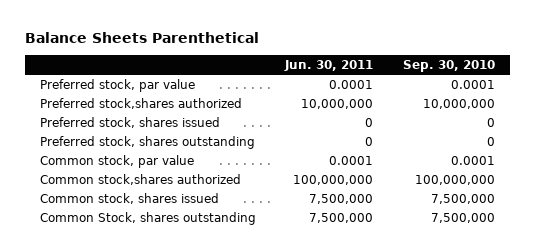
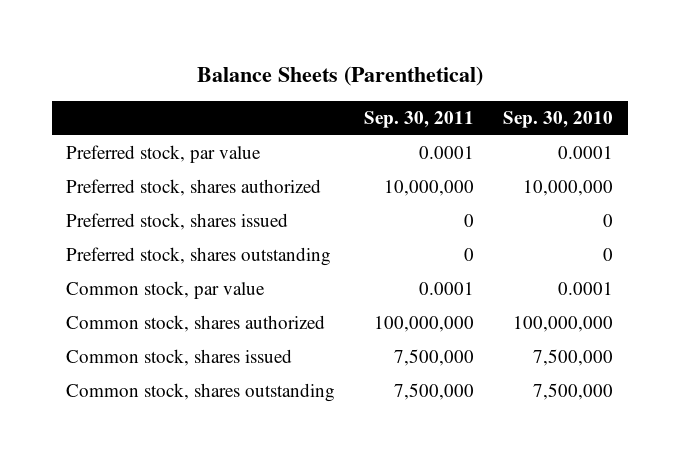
- Balance Sheets Parenthetical
+ Balance Sheets (Parenthetical)
- | Jun. 30, 2011 | Sep. 30, 2010
+ | Sep. 30, 2011 | Sep. 30, 2010
- Preferred stock,shares authorized | 10,000,000 | 10,000,000
+ Preferred stock, shares authorized | 10,000,000 | 10,000,000
- Common stock,shares authorized | 100,000,000 | 100,000,000
+ Common stock, shares authorized | 100,000,000 | 100,000,000
- Common Stock, shares outstanding | 7,500,000 | 7,500,000
+ Common stock, shares outstanding | 7,500,000 | 7,500,000

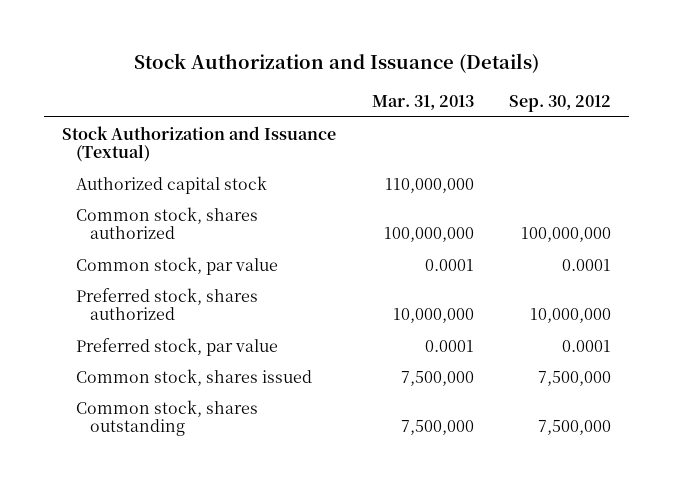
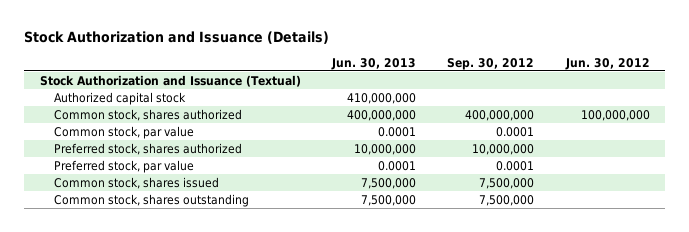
- | Mar. 31, 2013 | Sep. 30, 2012
+ | Jun. 30, 2013 | Sep. 30, 2012 | Jun. 30, 2012
- Common stock, shares authorized | 100,000,000 | 100,000,000
+ Common stock, shares authorized | 400,000,000 | 400,000,000 | 100,000,000

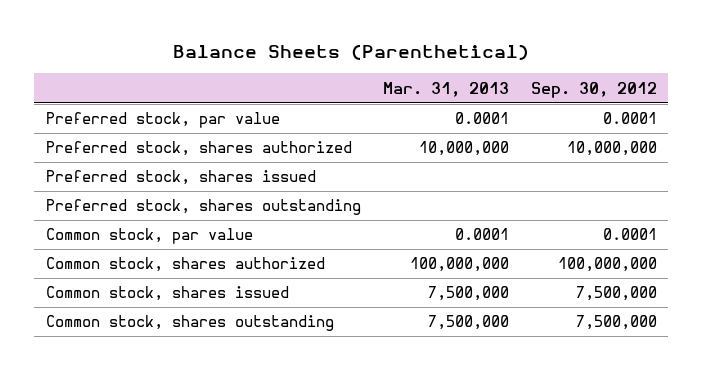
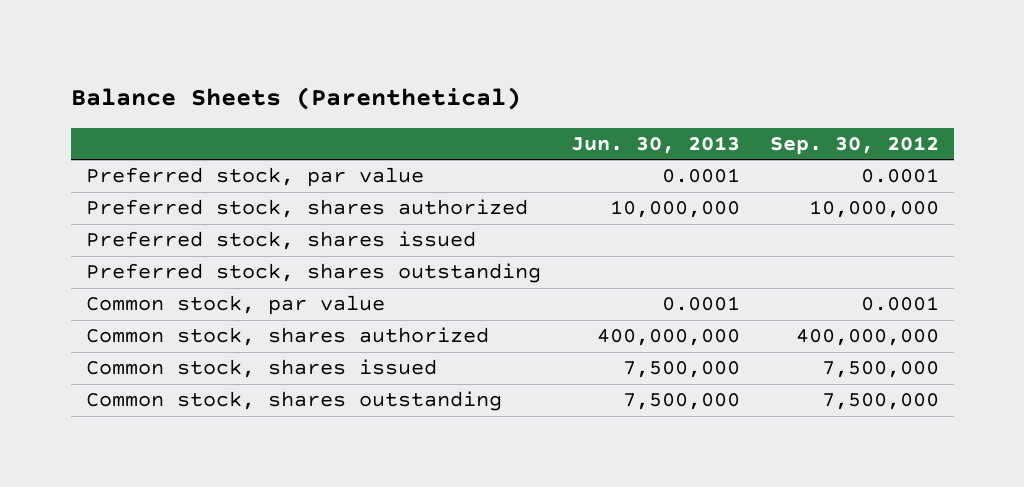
- | Mar. 31, 2013 | Sep. 30, 2012
+ | Jun. 30, 2013 | Sep. 30, 2012
- Common stock, shares authorized | 100,000,000 | 100,000,000
+ Common stock, shares authorized | 400,000,000 | 400,000,000

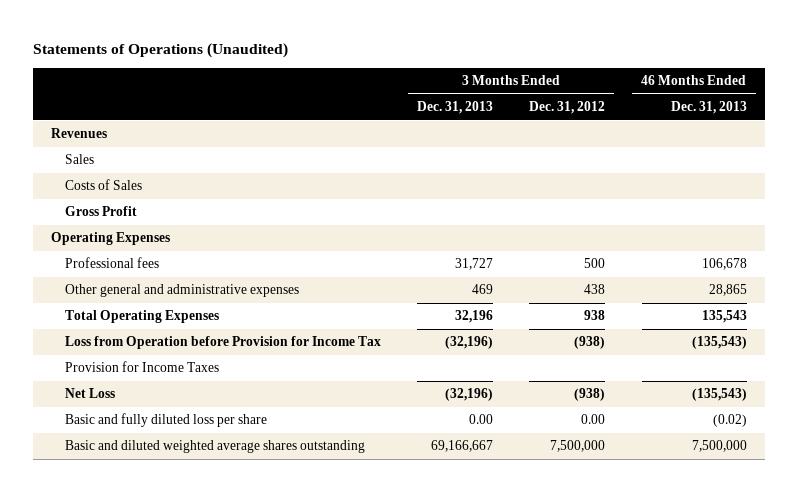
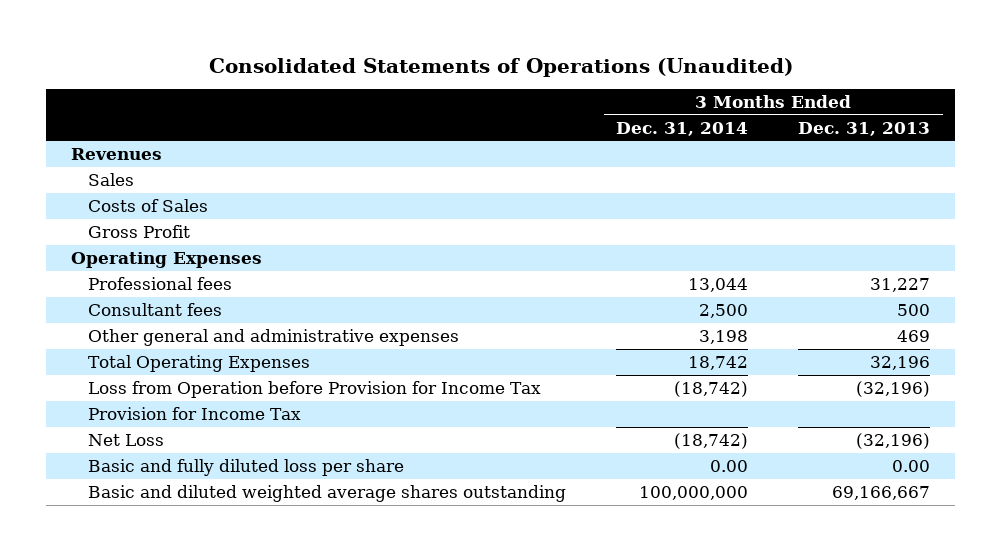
- Statements of Operations (Unaudited)
+ Consolidated Statements of Operations (Unaudited)
- | 3 Months Ended Dec. 31, 2013 | 3 Months Ended Dec. 31, 2012 | 46 Months Ended Dec. 31, 2013
+ | 3 Months Ended Dec. 31, 2014 | 3 Months Ended Dec. 31, 2013
- Professional fees | 31,727 | 500 | 106,678
+ Professional fees | 13,044 | 31,227
+ Consultant fees | 2,500 | 500
- Provision for Income Taxes
+ Provision for Income Tax

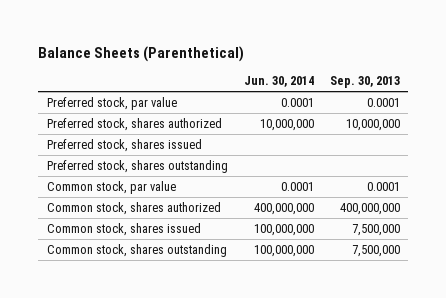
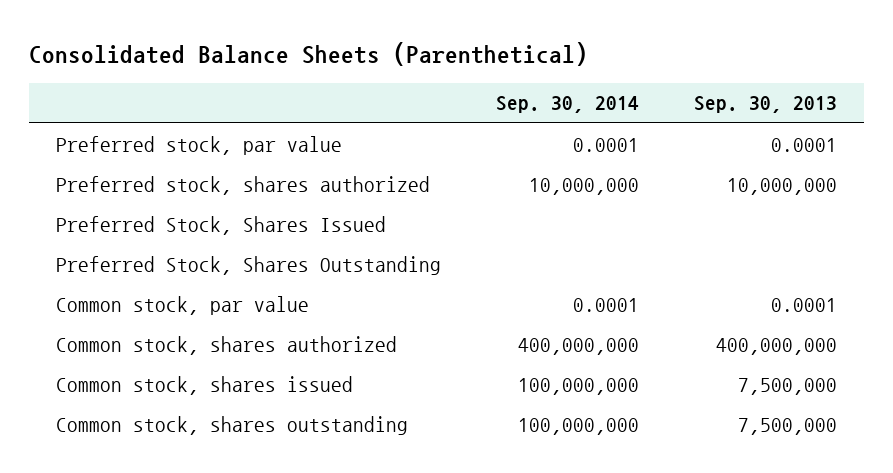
- Balance Sheets (Parenthetical)
+ Consolidated Balance Sheets (Parenthetical)
- | Jun. 30, 2014 | Sep. 30, 2013
+ | Sep. 30, 2014 | Sep. 30, 2013
- Preferred stock, shares issued
- Preferred stock, shares outstanding
+ Preferred Stock, Shares Issued
+ Preferred Stock, Shares Outstanding

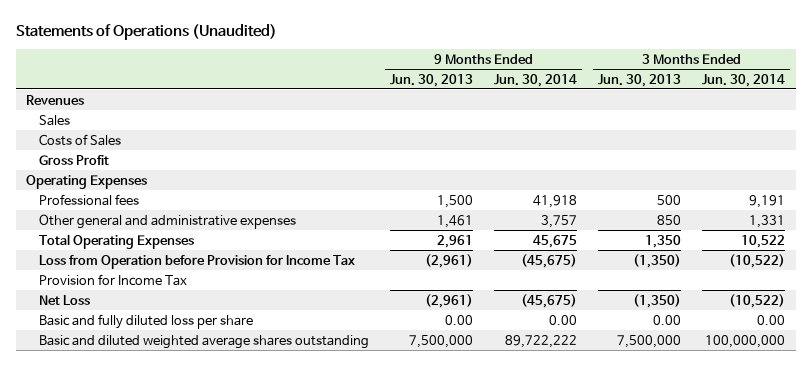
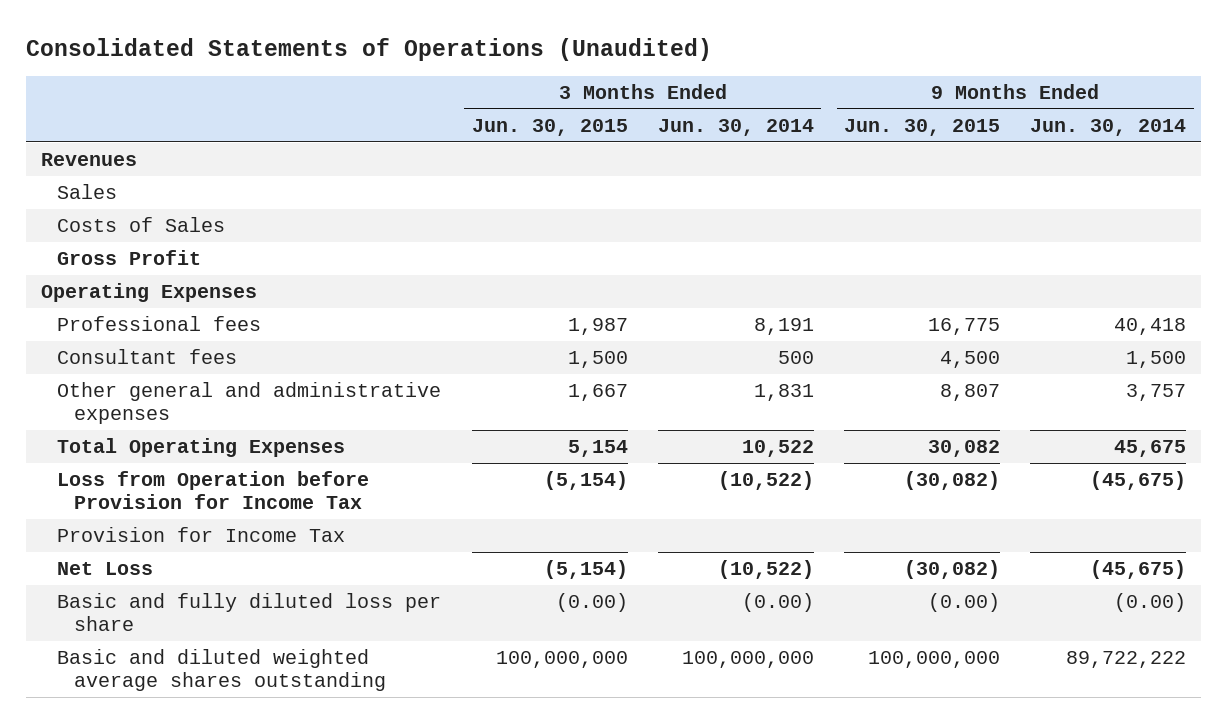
- Statements of Operations (Unaudited)
+ Consolidated Statements of Operations (Unaudited)
- | 9 Months Ended Jun. 30, 2013 | 9 Months Ended Jun. 30, 2014 | 3 Months Ended Jun. 30, 2013 | 3 Months Ended Jun. 30, 2014
+ | 3 Months Ended Jun. 30, 2015 | 3 Months Ended Jun. 30, 2014 | 9 Months Ended Jun. 30, 2015 | 9 Months Ended Jun. 30, 2014
- Professional fees | 1,500 | 41,918 | 500 | 9,191
- Other general and administrative expenses | 1,461 | 3,757 | 850 | 1,331
+ Professional fees | 1,987 | 8,191 | 16,775 | 40,418
+ Consultant fees | 1,500 | 500 | 4,500 | 1,500
+ Other general and administrative expenses | 1,667 | 1,831 | 8,807 | 3,757
- Basic and fully diluted loss per share | 0.00 | 0.00 | 0.00 | 0.00
+ Basic and fully diluted loss per share | (0.00) | (0.00) | (0.00) | (0.00)

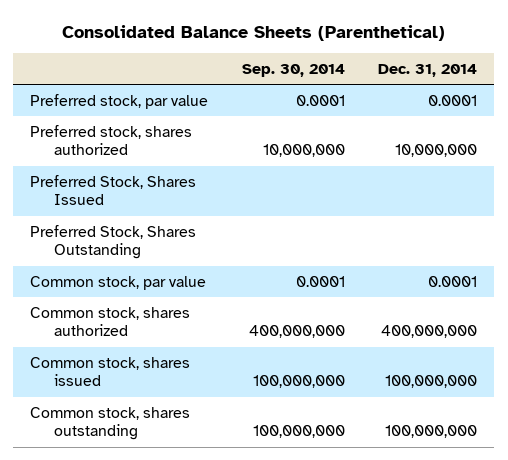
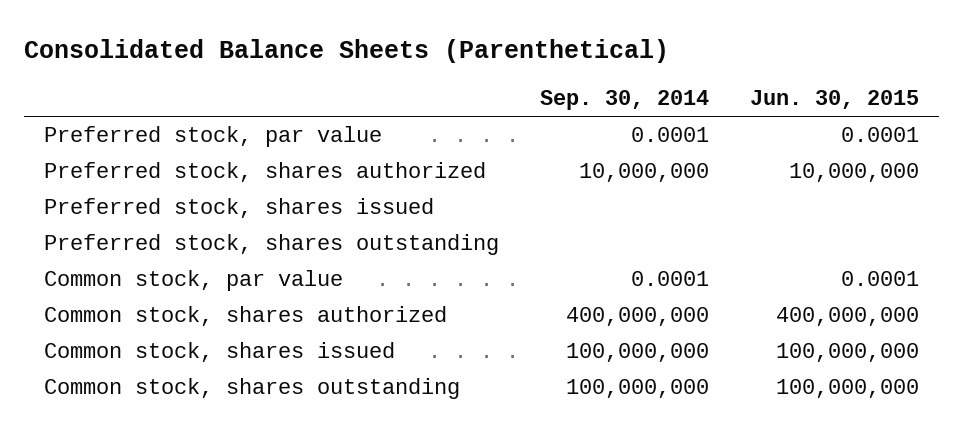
- | Sep. 30, 2014 | Dec. 31, 2014
+ | Sep. 30, 2014 | Jun. 30, 2015
- Preferred Stock, Shares Issued
- Preferred Stock, Shares Outstanding
+ Preferred stock, shares issued
+ Preferred stock, shares outstanding

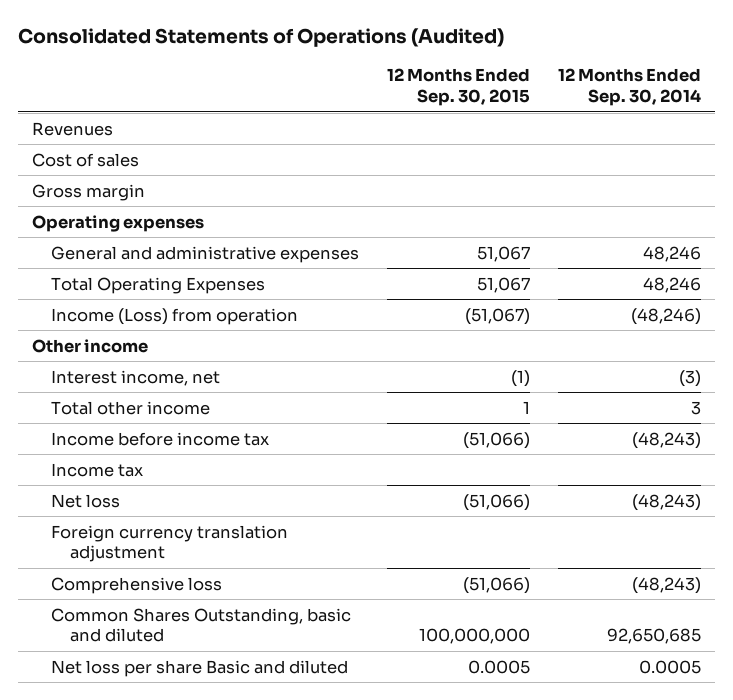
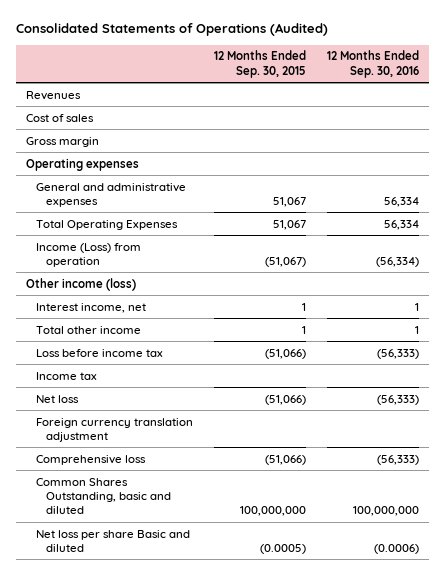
- | 12 Months Ended Sep. 30, 2015 | 12 Months Ended Sep. 30, 2014
+ | 12 Months Ended Sep. 30, 2015 | 12 Months Ended Sep. 30, 2016
- Other income
- Interest income, net | (1) | (3)
+ Other income (loss)
+ Interest income, net | 1 | 1
- Income before income tax | (51,066) | (48,243)
+ Loss before income tax | (51,066) | (56,333)
- Net loss per share Basic and diluted | 0.0005 | 0.0005
+ Net loss per share Basic and diluted | (0.0005) | (0.0006)

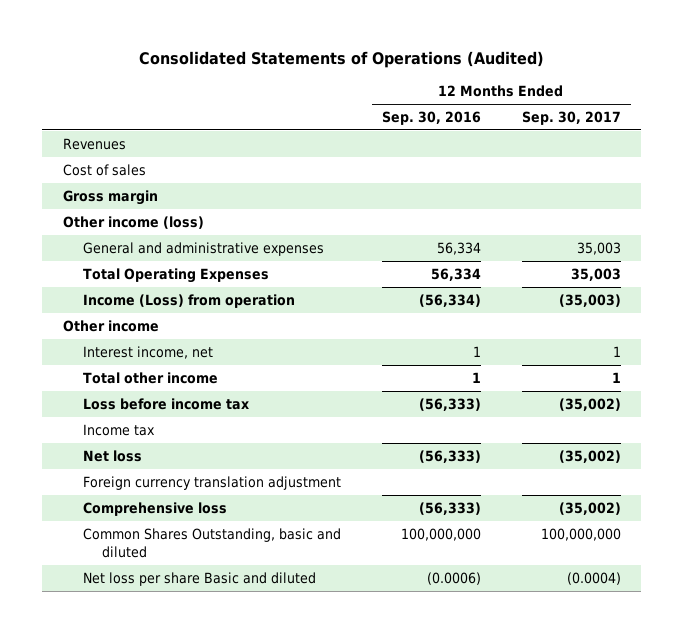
- | 12 Months Ended Sep. 30, 2015 | 12 Months Ended Sep. 30, 2016
+ | 12 Months Ended Sep. 30, 2016 | 12 Months Ended Sep. 30, 2017
- Operating expenses
moved up: Other income (loss)
+ Other income

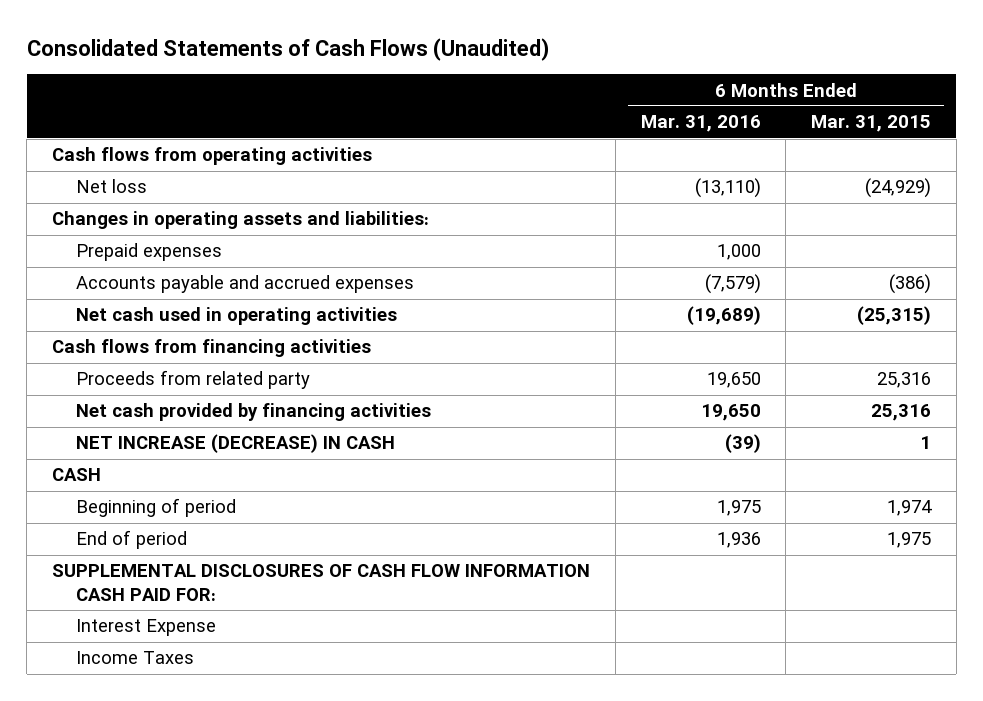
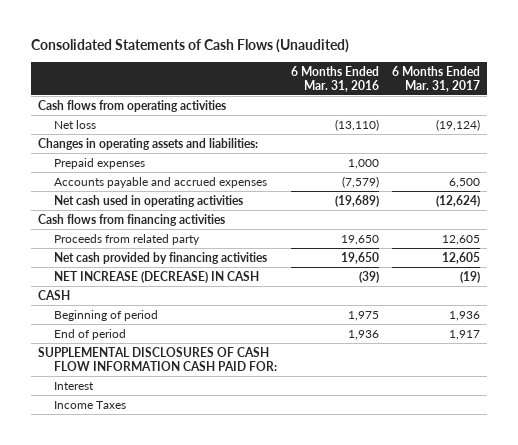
- | 6 Months Ended Mar. 31, 2016 | 6 Months Ended Mar. 31, 2015
+ | 6 Months Ended Mar. 31, 2016 | 6 Months Ended Mar. 31, 2017
- Interest Expense
+ Interest

